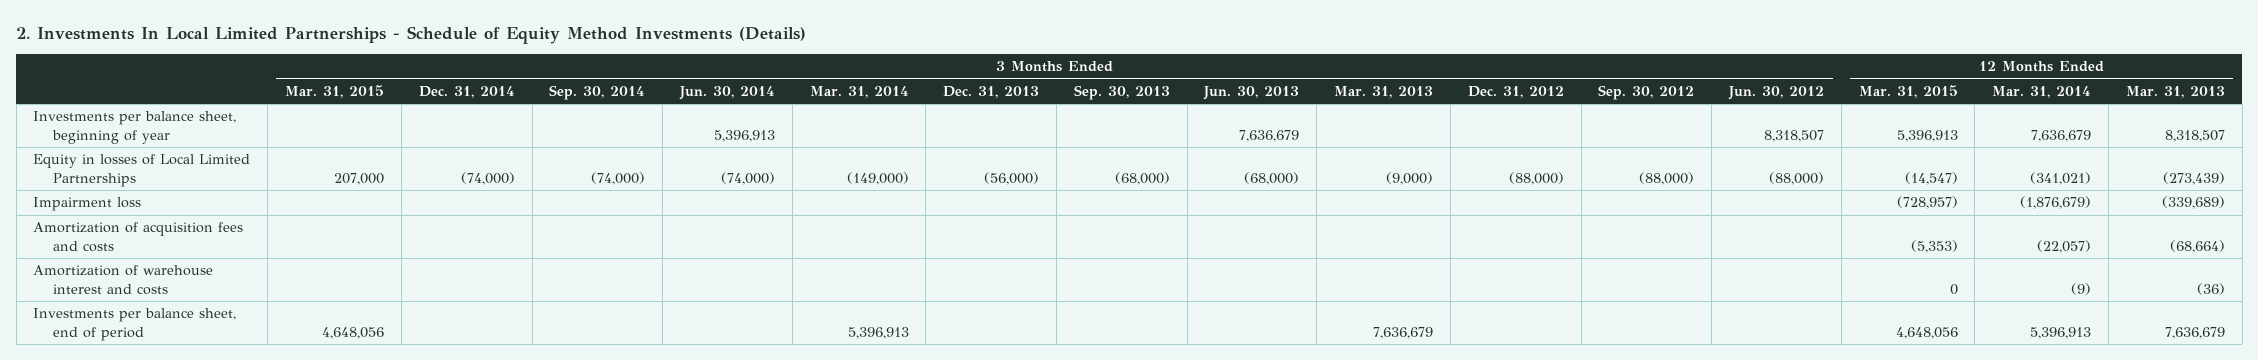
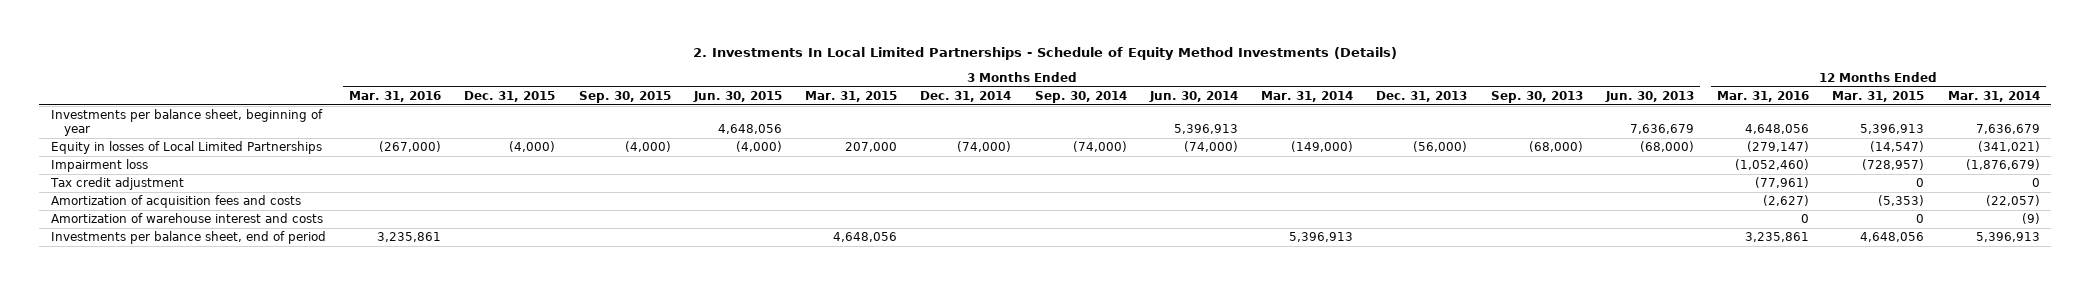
- | 3 Months Ended Mar. 31, 2015 | 3 Months Ended Dec. 31, 2014 | 3 Months Ended Sep. 30, 2014 | 3 Months Ended Jun. 30, 2014 | 3 Months Ended Mar. 31, 2014 | 3 Months Ended Dec. 31, 2013 | 3 Months Ended Sep. 30, 2013 | 3 Months Ended Jun. 30, 2013 | 3 Months Ended Mar. 31, 2013 | 3 Months Ended Dec. 31, 2012 | 3 Months Ended Sep. 30, 2012 | 3 Months Ended Jun. 30, 2012 | 12 Months Ended Mar. 31, 2015 | 12 Months Ended Mar. 31, 2014 | 12 Months Ended Mar. 31, 2013
+ | 3 Months Ended Mar. 31, 2016 | 3 Months Ended Dec. 31, 2015 | 3 Months Ended Sep. 30, 2015 | 3 Months Ended Jun. 30, 2015 | 3 Months Ended Mar. 31, 2015 | 3 Months Ended Dec. 31, 2014 | 3 Months Ended Sep. 30, 2014 | 3 Months Ended Jun. 30, 2014 | 3 Months Ended Mar. 31, 2014 | 3 Months Ended Dec. 31, 2013 | 3 Months Ended Sep. 30, 2013 | 3 Months Ended Jun. 30, 2013 | 12 Months Ended Mar. 31, 2016 | 12 Months Ended Mar. 31, 2015 | 12 Months Ended Mar. 31, 2014
+ Tax credit adjustment | | | | | | | | | | | | | (77,961) | 0 | 0

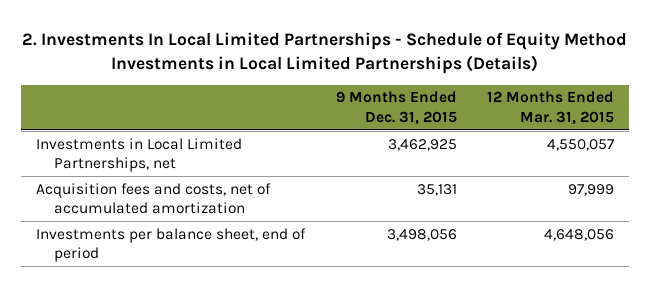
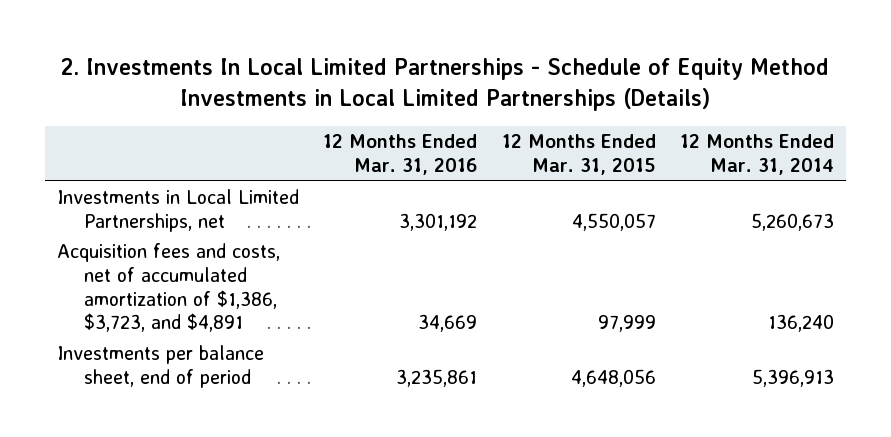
- | 9 Months Ended Dec. 31, 2015 | 12 Months Ended Mar. 31, 2015
+ | 12 Months Ended Mar. 31, 2016 | 12 Months Ended Mar. 31, 2015 | 12 Months Ended Mar. 31, 2014
- Acquisition fees and costs, net of accumulated amortization | 35,131 | 97,999
+ Acquisition fees and costs, net of accumulated amortization of $1,386, $3,723, and $4,891 | 34,669 | 97,999 | 136,240

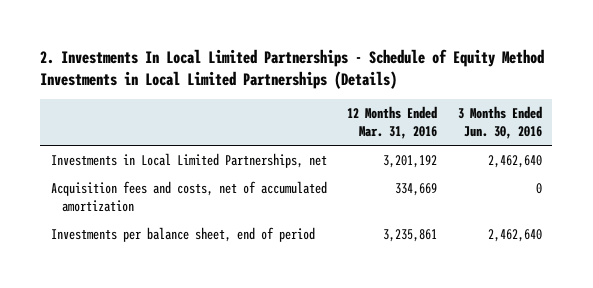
- | 12 Months Ended Mar. 31, 2016 | 12 Months Ended Mar. 31, 2015 | 12 Months Ended Mar. 31, 2014
+ | 12 Months Ended Mar. 31, 2016 | 3 Months Ended Jun. 30, 2016
- Investments in Local Limited Partnerships, net | 3,301,192 | 4,550,057 | 5,260,673
- Acquisition fees and costs, net of accumulated amortization of $1,386, $3,723, and $4,891 | 34,669 | 97,999 | 136,240
+ Investments in Local Limited Partnerships, net | 3,201,192 | 2,462,640
+ Acquisition fees and costs, net of accumulated amortization | 334,669 | 0

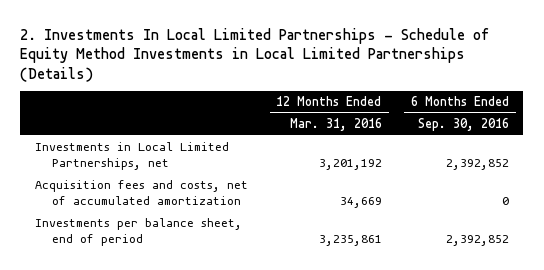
- | 12 Months Ended Mar. 31, 2016 | 3 Months Ended Jun. 30, 2016
+ | 12 Months Ended Mar. 31, 2016 | 6 Months Ended Sep. 30, 2016
- Acquisition fees and costs, net of accumulated amortization | 334,669 | 0
+ Acquisition fees and costs, net of accumulated amortization | 34,669 | 0

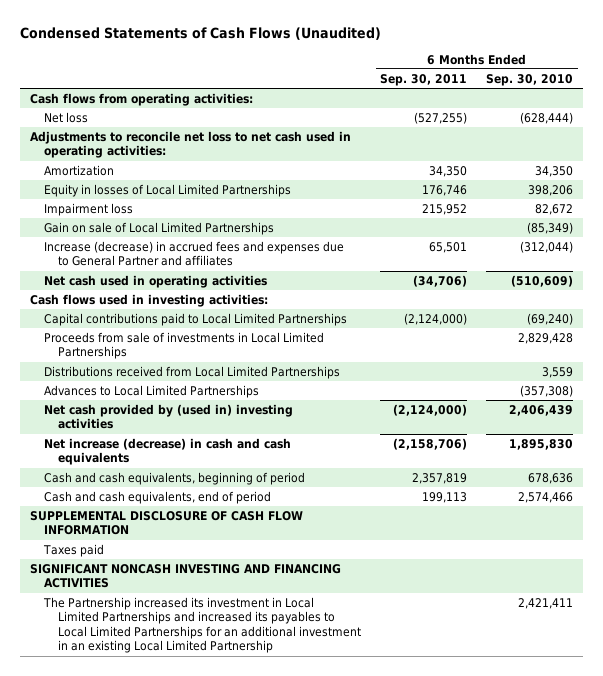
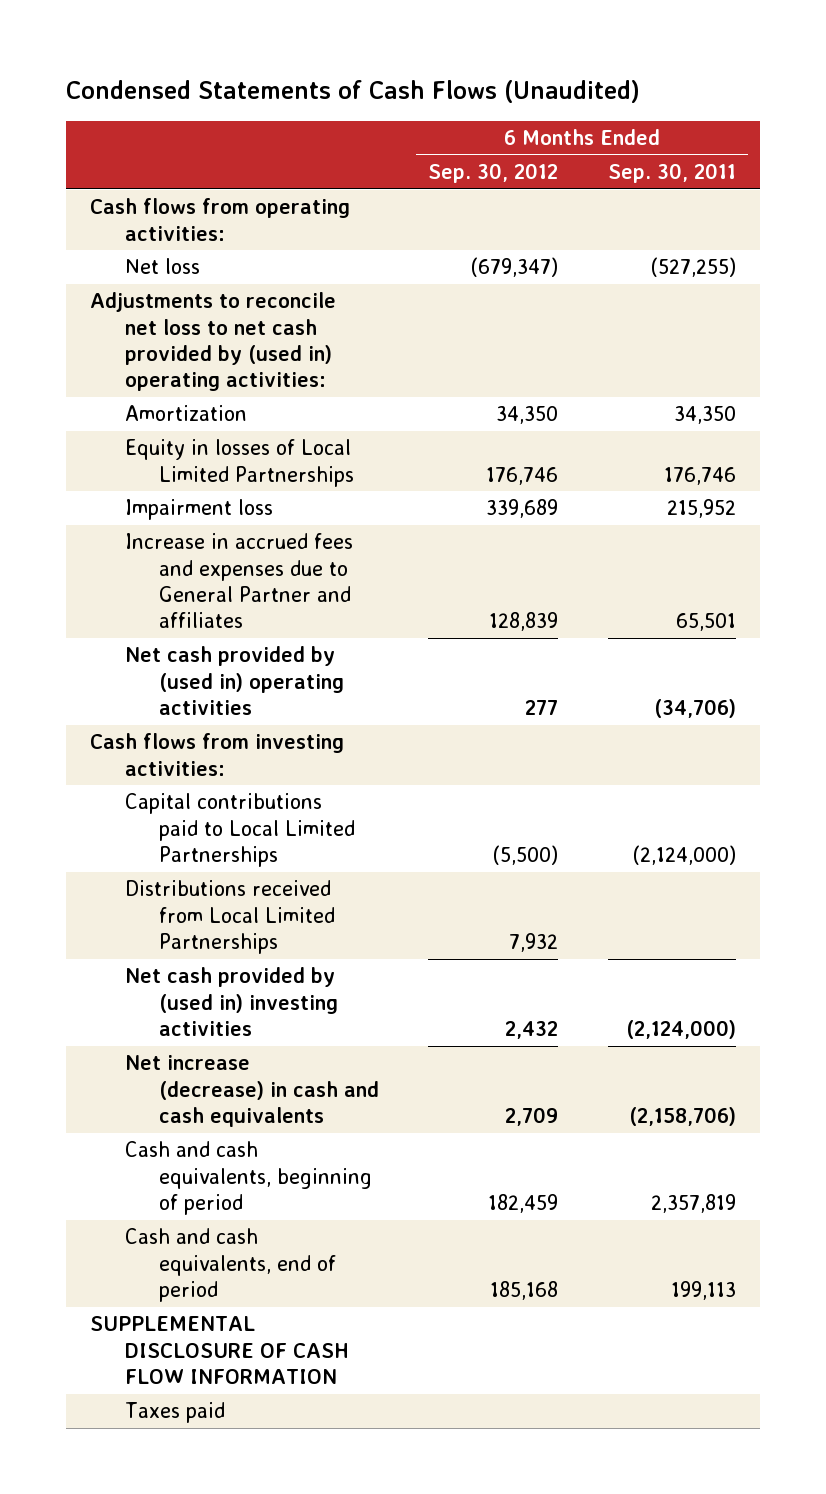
- | 6 Months Ended Sep. 30, 2011 | 6 Months Ended Sep. 30, 2010
+ | 6 Months Ended Sep. 30, 2012 | 6 Months Ended Sep. 30, 2011
- Adjustments to reconcile net loss to net cash used in operating activities:
+ Adjustments to reconcile net loss to net cash provided by (used in) operating activities:
- Gain on sale of Local Limited Partnerships | | (85,349)
- Increase (decrease) in accrued fees and expenses due to General Partner and affiliates | 65,501 | (312,044)
- Net cash used in operating activities | (34,706) | (510,609)
- Cash flows used in investing activities:
+ Increase in accrued fees and expenses due to General Partner and affiliates | 128,839 | 65,501
+ Net cash provided by (used in) operating activities | 277 | (34,706)
+ Cash flows from investing activities:
- Proceeds from sale of investments in Local Limited Partnerships | | 2,829,428
- Advances to Local Limited Partnerships | | (357,308)
- SIGNIFICANT NONCASH INVESTING AND FINANCING ACTIVITIES
- The Partnership increased its investment in Local Limited Partnerships and increased its payables to Local Limited Partnerships for an additional investment in an existing Local Limited Partnership | | 2,421,411

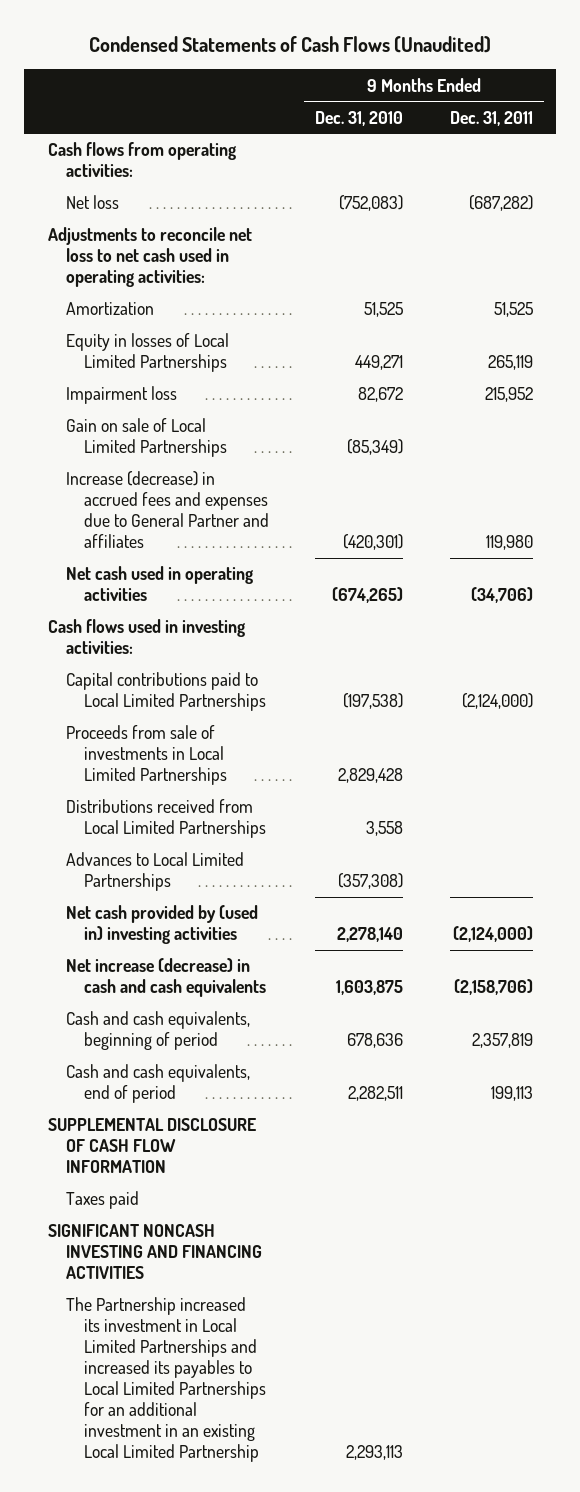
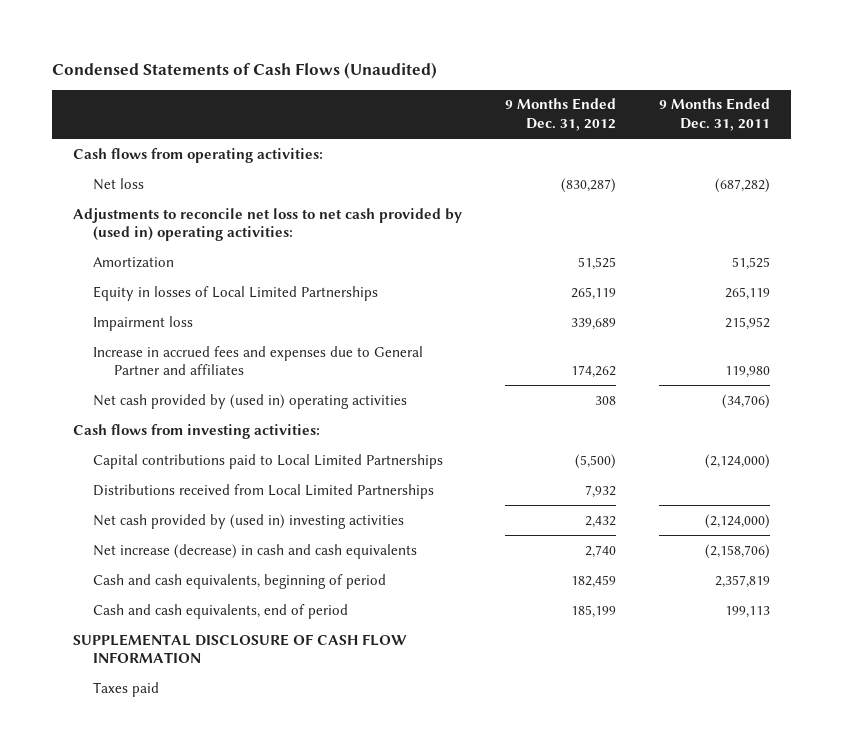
- | 9 Months Ended Dec. 31, 2010 | 9 Months Ended Dec. 31, 2011
+ | 9 Months Ended Dec. 31, 2012 | 9 Months Ended Dec. 31, 2011
- Adjustments to reconcile net loss to net cash used in operating activities:
+ Adjustments to reconcile net loss to net cash provided by (used in) operating activities:
- Gain on sale of Local Limited Partnerships | (85,349) |
- Increase (decrease) in accrued fees and expenses due to General Partner and affiliates | (420,301) | 119,980
- Net cash used in operating activities | (674,265) | (34,706)
- Cash flows used in investing activities:
+ Increase in accrued fees and expenses due to General Partner and affiliates | 174,262 | 119,980
+ Net cash provided by (used in) operating activities | 308 | (34,706)
+ Cash flows from investing activities:
- Proceeds from sale of investments in Local Limited Partnerships | 2,829,428 |
- Advances to Local Limited Partnerships | (357,308) |
- SIGNIFICANT NONCASH INVESTING AND FINANCING ACTIVITIES
- The Partnership increased its investment in Local Limited Partnerships and increased its payables to Local Limited Partnerships for an additional investment in an existing Local Limited Partnership | 2,293,113 |

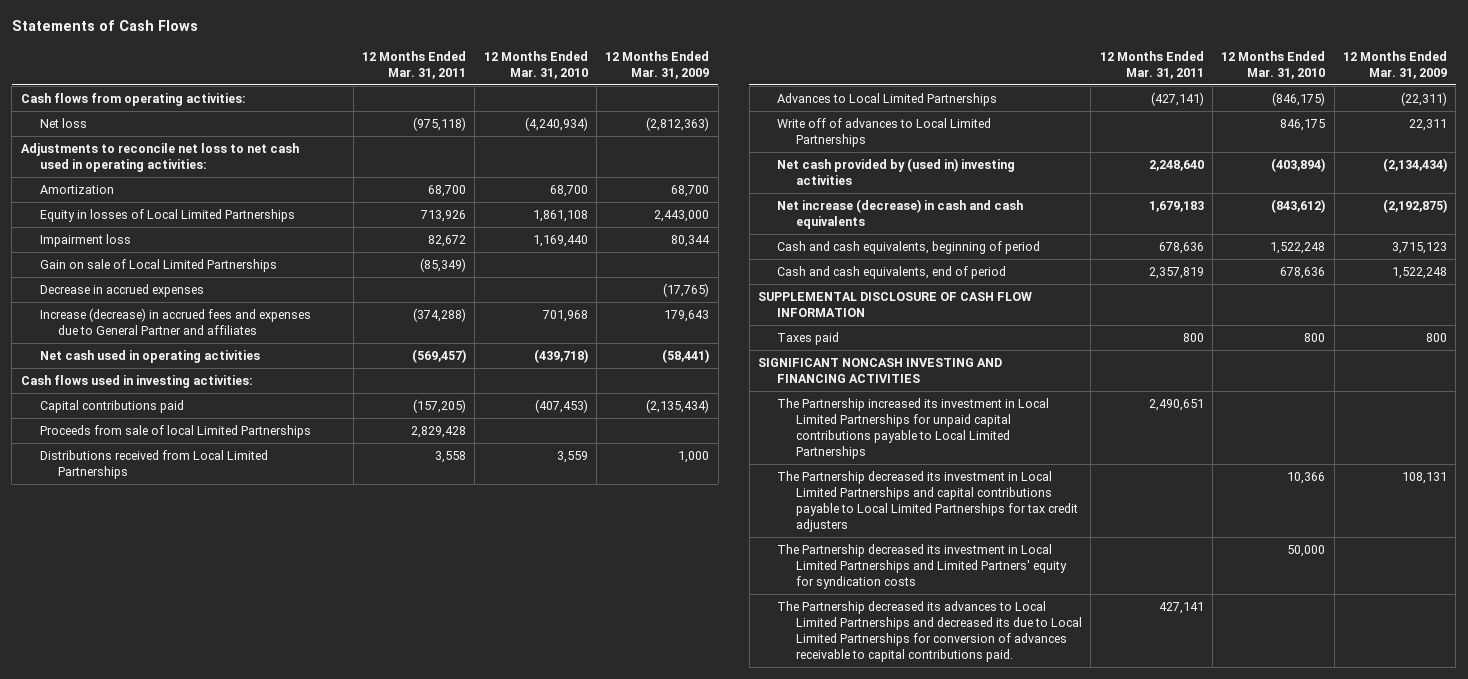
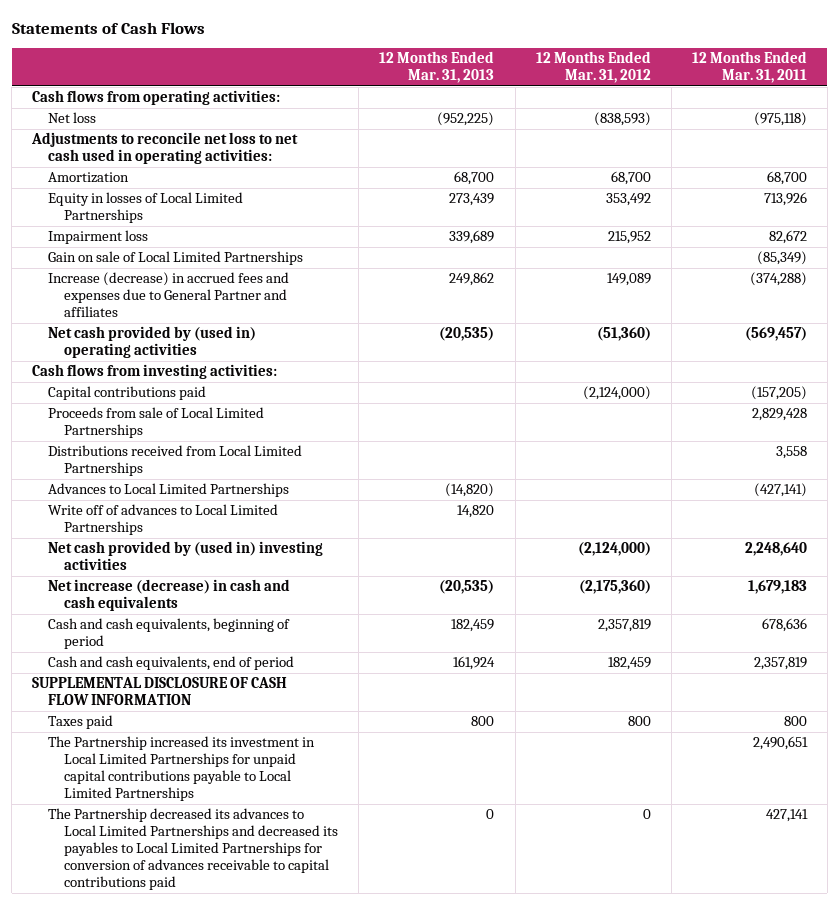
- | 12 Months Ended Mar. 31, 2011 | 12 Months Ended Mar. 31, 2010 | 12 Months Ended Mar. 31, 2009
+ | 12 Months Ended Mar. 31, 2013 | 12 Months Ended Mar. 31, 2012 | 12 Months Ended Mar. 31, 2011
- Decrease in accrued expenses | | | (17,765)
- Net cash used in operating activities | (569,457) | (439,718) | (58,441)
- Cash flows used in investing activities:
+ Net cash provided by (used in) operating activities | (20,535) | (51,360) | (569,457)
+ Cash flows from investing activities:
- Proceeds from sale of local Limited Partnerships | 2,829,428 | |
+ Proceeds from sale of Local Limited Partnerships | | | 2,829,428
- SIGNIFICANT NONCASH INVESTING AND FINANCING ACTIVITIES
- The Partnership decreased its investment in Local Limited Partnerships and capital contributions payable to Local Limited Partnerships for tax credit adjusters | | 10,366 | 108,131
- The Partnership decreased its investment in Local Limited Partnerships and Limited Partners' equity for syndication costs | | 50,000 |
- The Partnership decreased its advances to Local Limited Partnerships and decreased its due to Local Limited Partnerships for conversion of advances receivable to capital contributions paid. | 427,141 | |
+ The Partnership decreased its advances to Local Limited Partnerships and decreased its payables to Local Limited Partnerships for conversion of advances receivable to capital contributions paid | 0 | 0 | 427,141

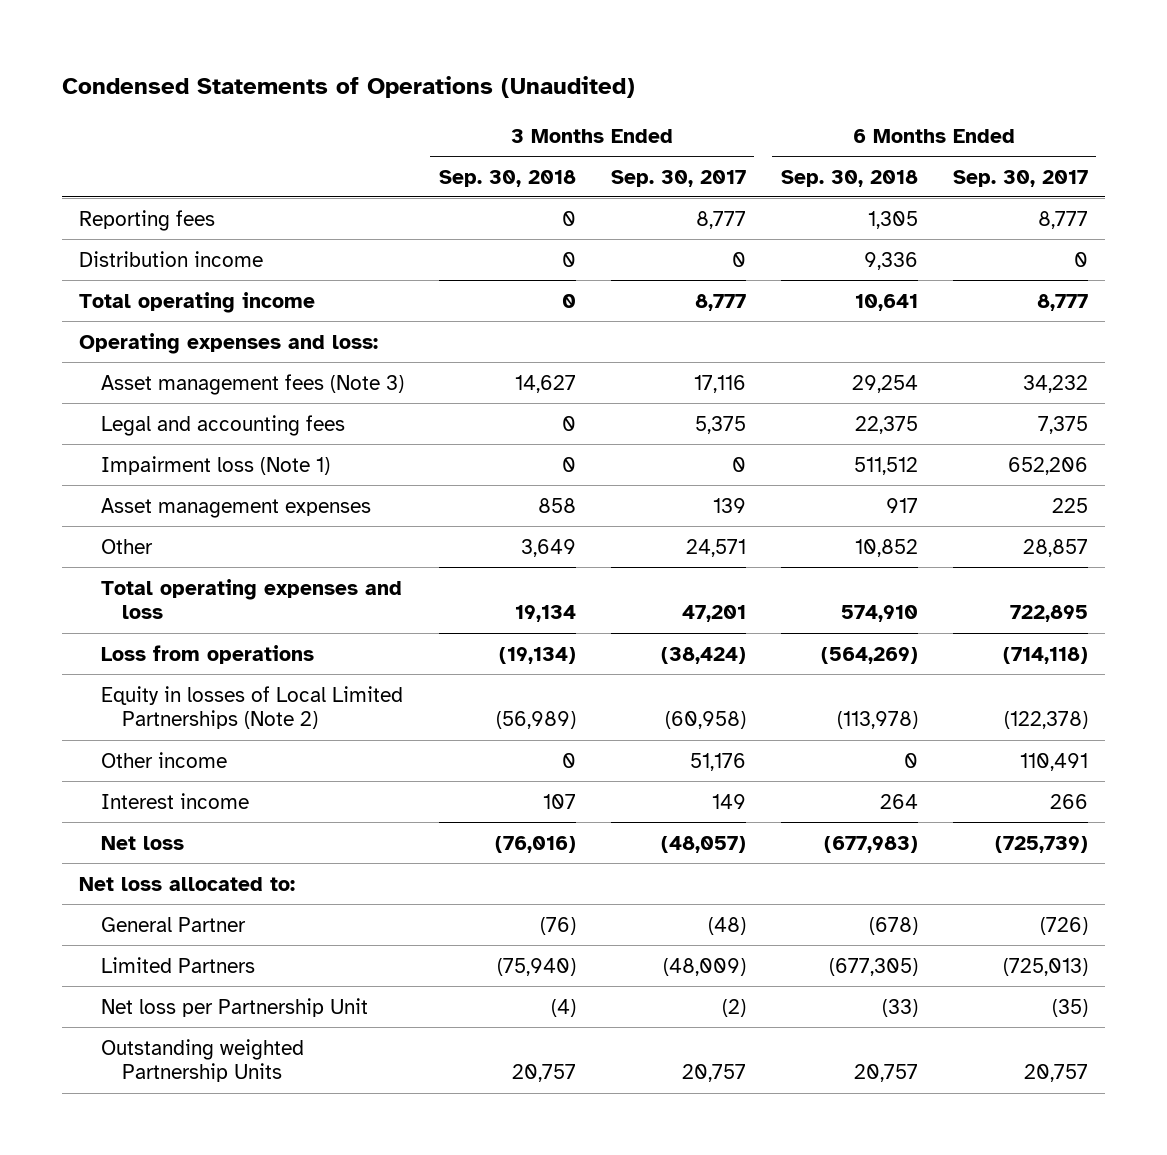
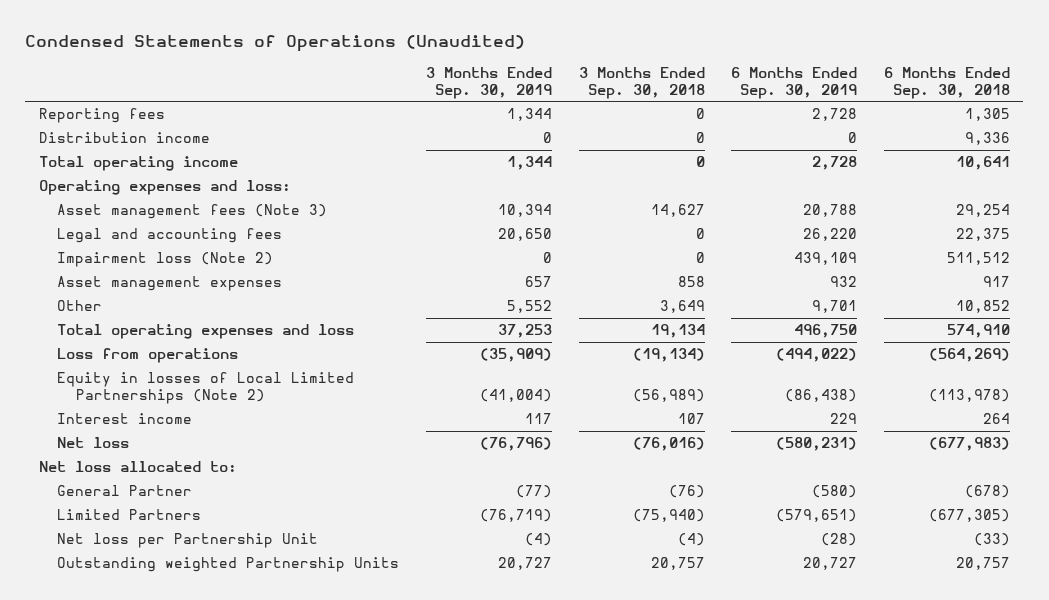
- | 3 Months Ended Sep. 30, 2018 | 3 Months Ended Sep. 30, 2017 | 6 Months Ended Sep. 30, 2018 | 6 Months Ended Sep. 30, 2017
+ | 3 Months Ended Sep. 30, 2019 | 3 Months Ended Sep. 30, 2018 | 6 Months Ended Sep. 30, 2019 | 6 Months Ended Sep. 30, 2018
- Impairment loss (Note 1) | 0 | 0 | 511,512 | 652,206
+ Impairment loss (Note 2) | 0 | 0 | 439,109 | 511,512
- Other income | 0 | 51,176 | 0 | 110,491

